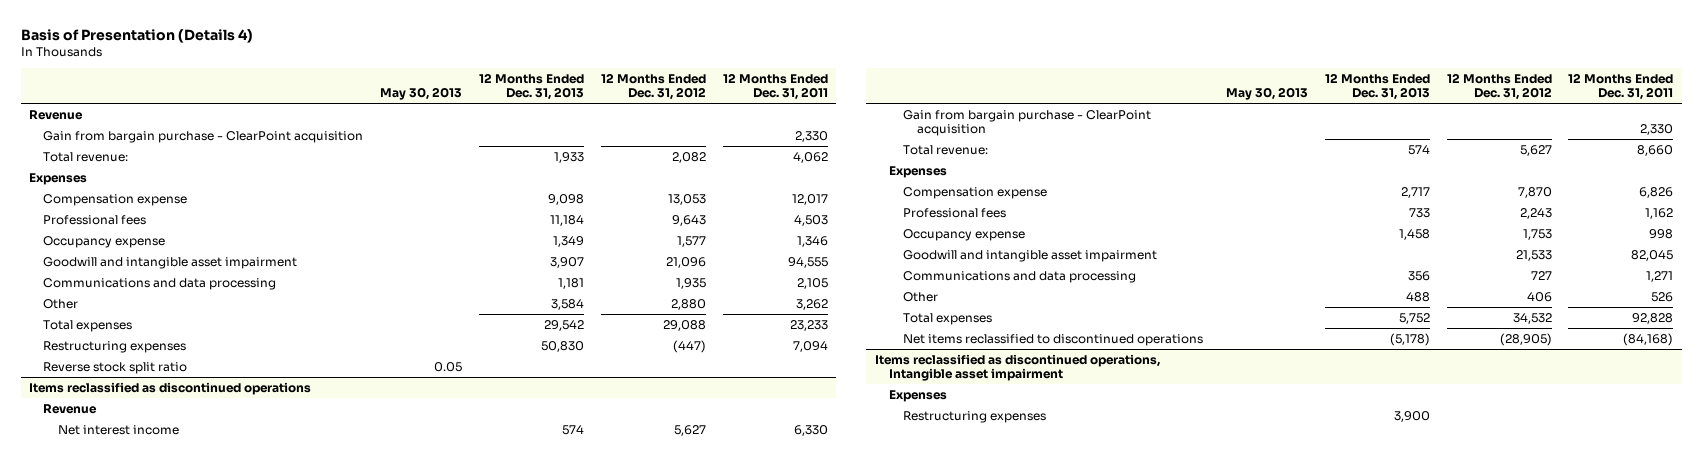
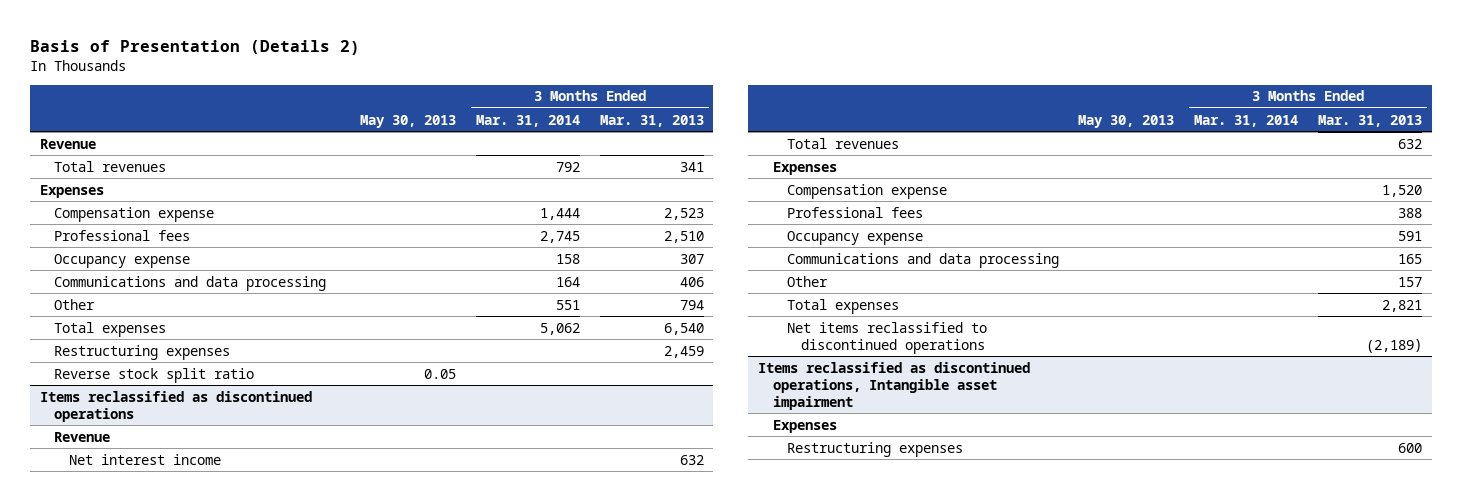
- Basis of Presentation (Details 4)
+ Basis of Presentation (Details 2)
- | May 30, 2013 | 12 Months Ended Dec. 31, 2013 | 12 Months Ended Dec. 31, 2012 | 12 Months Ended Dec. 31, 2011
+ | May 30, 2013 | 3 Months Ended Mar. 31, 2014 | 3 Months Ended Mar. 31, 2013
- Gain from bargain purchase - ClearPoint acquisition | | | | 2,330
- Total revenue: | | 1,933 | 2,082 | 4,062
+ Total revenues | | 792 | 341
- Goodwill and intangible asset impairment | | 3,907 | 21,096 | 94,555
@ Items reclassified as discontinued operations
- Gain from bargain purchase - ClearPoint acquisition | | | | 2,330
- Total revenue: | | 574 | 5,627 | 8,660
+ Total revenues | | | 632
- Goodwill and intangible asset impairment | | | 21,533 | 82,045

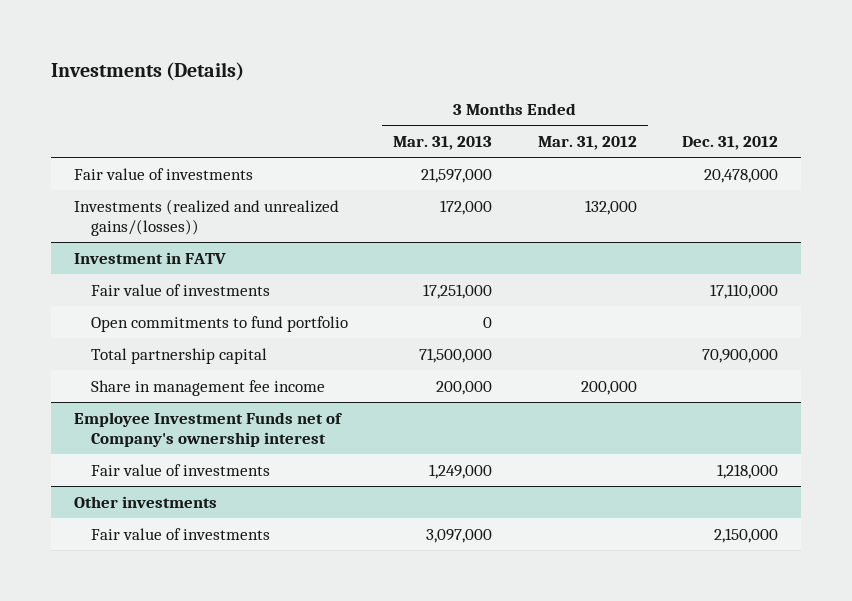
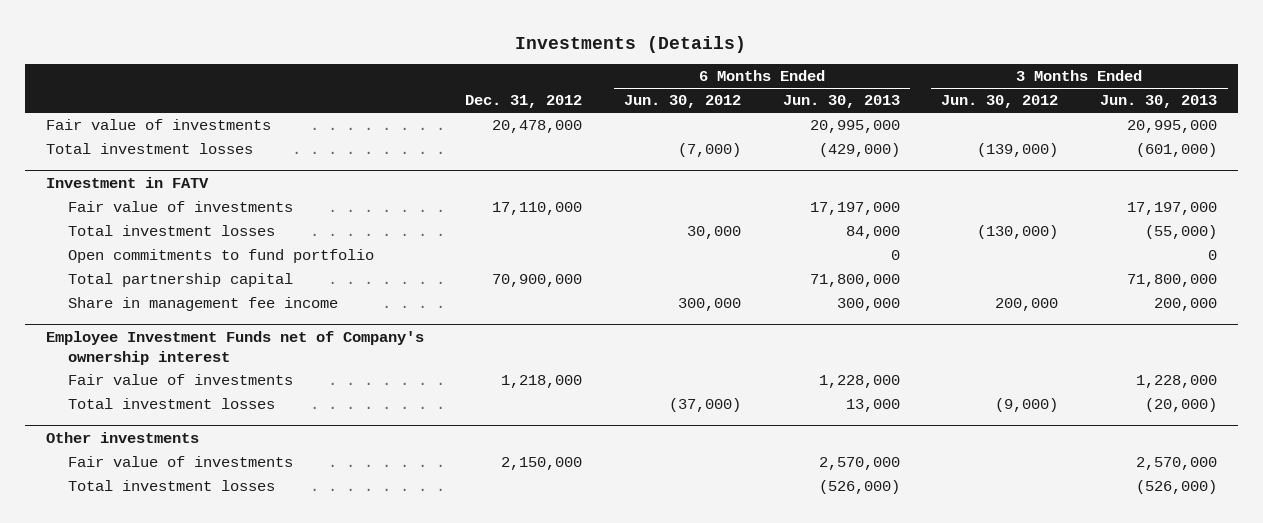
- | 3 Months Ended Mar. 31, 2013 | 3 Months Ended Mar. 31, 2012 | Dec. 31, 2012
+ | Dec. 31, 2012 | 6 Months Ended Jun. 30, 2012 | 6 Months Ended Jun. 30, 2013 | 3 Months Ended Jun. 30, 2012 | 3 Months Ended Jun. 30, 2013
- Investments (realized and unrealized gains/(losses)) | 172,000 | 132,000 |
+ Total investment losses | | (7,000) | (429,000) | (139,000) | (601,000)
@ Investment in FATV
+ Total investment losses | | 30,000 | 84,000 | (130,000) | (55,000)
@ Employee Investment Funds net of Company's ownership interest
+ Total investment losses | | (37,000) | 13,000 | (9,000) | (20,000)
@ Other investments
+ Total investment losses | | | (526,000) | | (526,000)

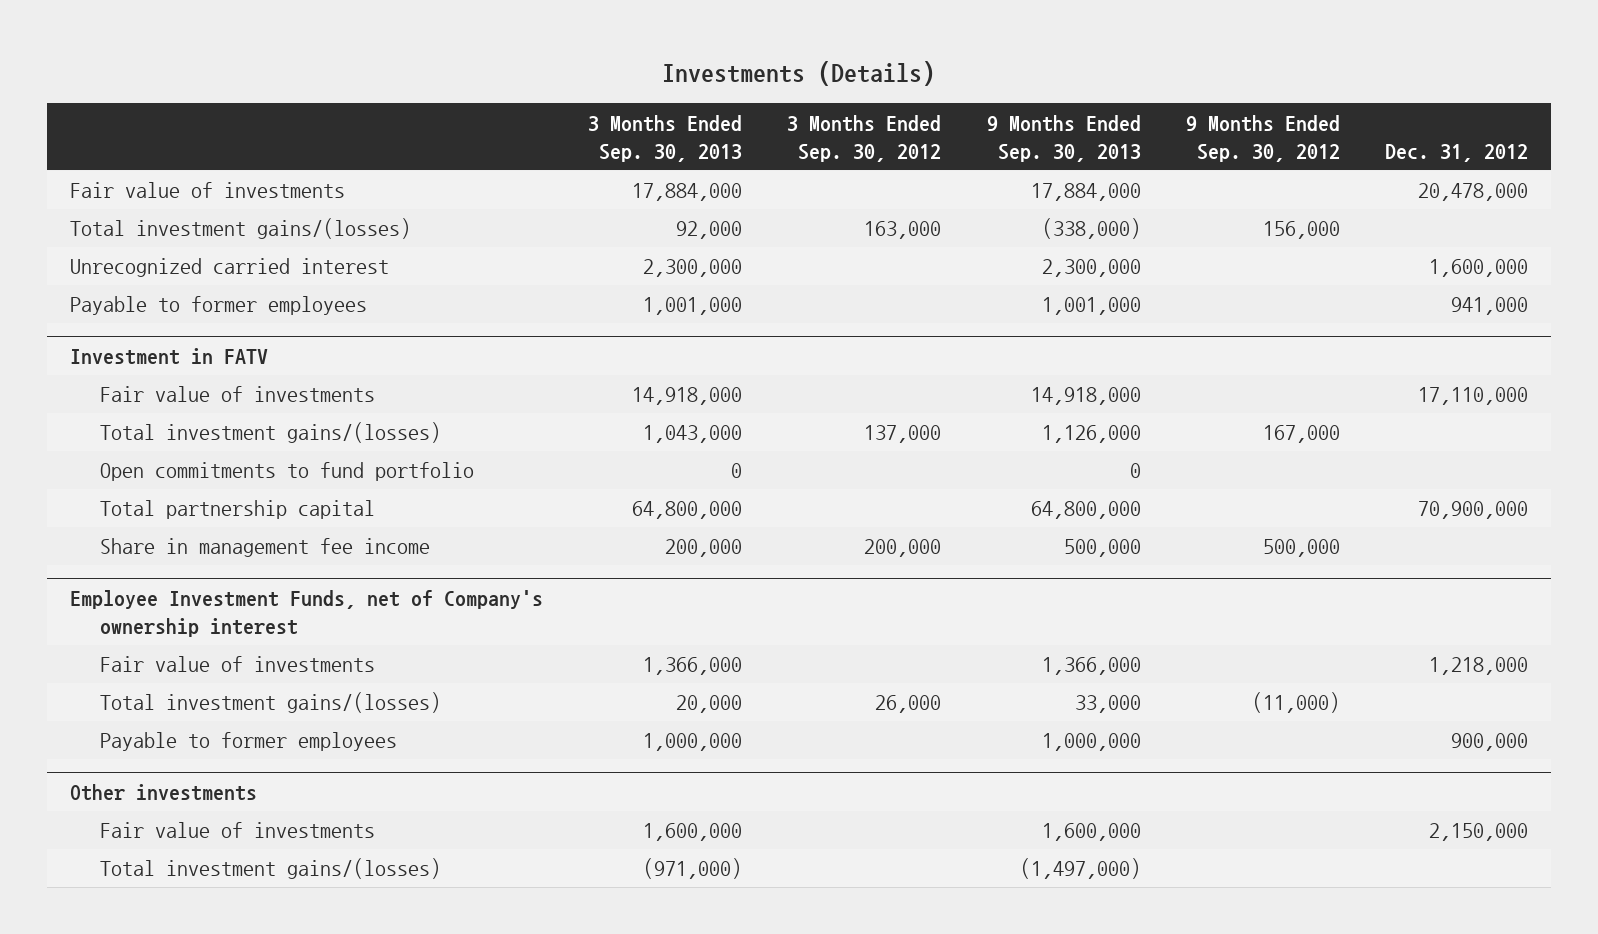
- | Dec. 31, 2012 | 6 Months Ended Jun. 30, 2012 | 6 Months Ended Jun. 30, 2013 | 3 Months Ended Jun. 30, 2012 | 3 Months Ended Jun. 30, 2013
+ | 3 Months Ended Sep. 30, 2013 | 3 Months Ended Sep. 30, 2012 | 9 Months Ended Sep. 30, 2013 | 9 Months Ended Sep. 30, 2012 | Dec. 31, 2012
- Total investment losses | | (7,000) | (429,000) | (139,000) | (601,000)
+ Total investment gains/(losses) | 92,000 | 163,000 | (338,000) | 156,000 |
+ Unrecognized carried interest | 2,300,000 | | 2,300,000 | | 1,600,000
+ Payable to former employees | 1,001,000 | | 1,001,000 | | 941,000
@ Investment in FATV
- Total investment losses | | 30,000 | 84,000 | (130,000) | (55,000)
+ Total investment gains/(losses) | 1,043,000 | 137,000 | 1,126,000 | 167,000 |
- Employee Investment Funds net of Company's ownership interest
+ Employee Investment Funds, net of Company's ownership interest
- Total investment losses | | (37,000) | 13,000 | (9,000) | (20,000)
+ Total investment gains/(losses) | 20,000 | 26,000 | 33,000 | (11,000) |
+ Payable to former employees | 1,000,000 | | 1,000,000 | | 900,000
@ Other investments
- Total investment losses | | | (526,000) | | (526,000)
+ Total investment gains/(losses) | (971,000) | | (1,497,000) | |

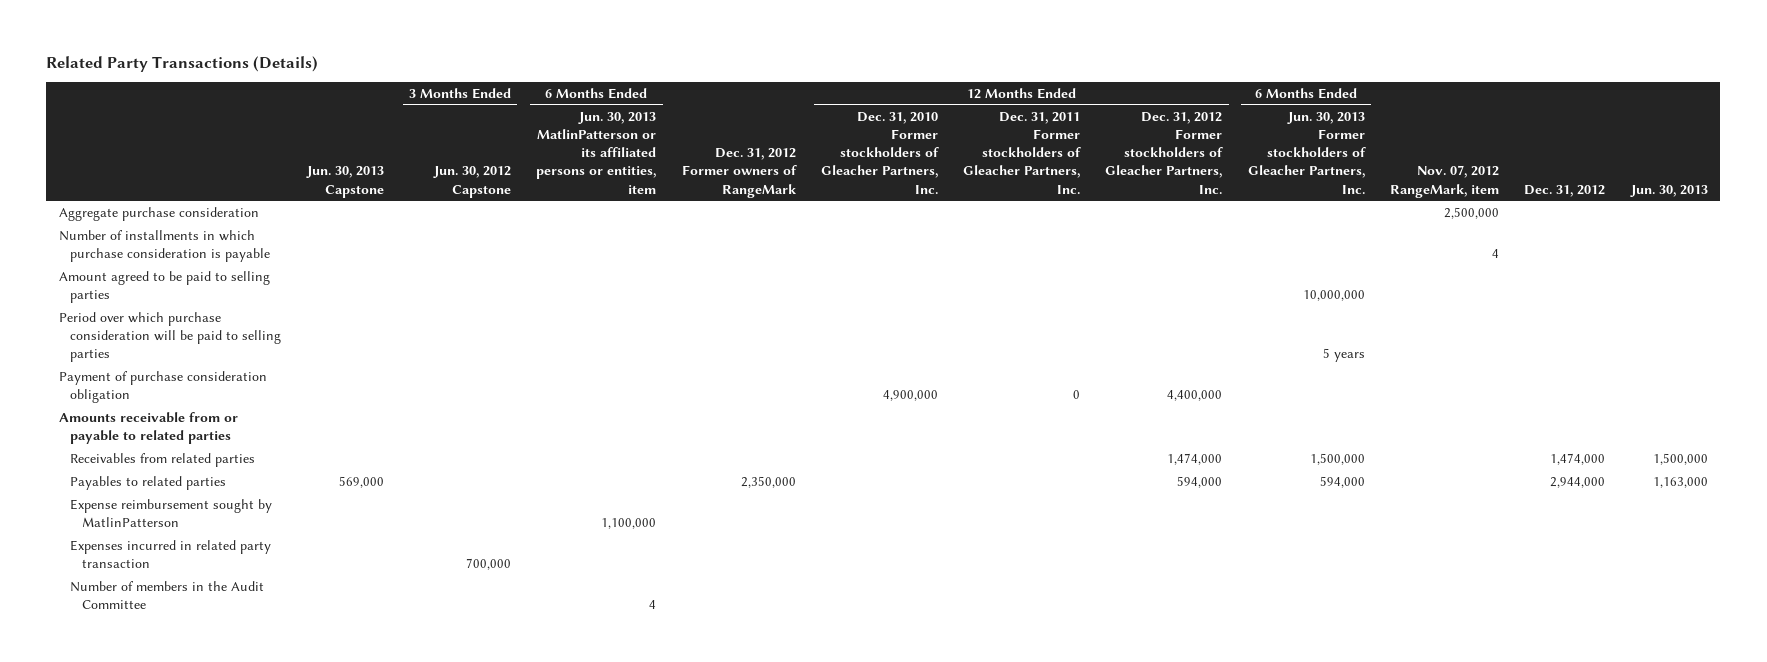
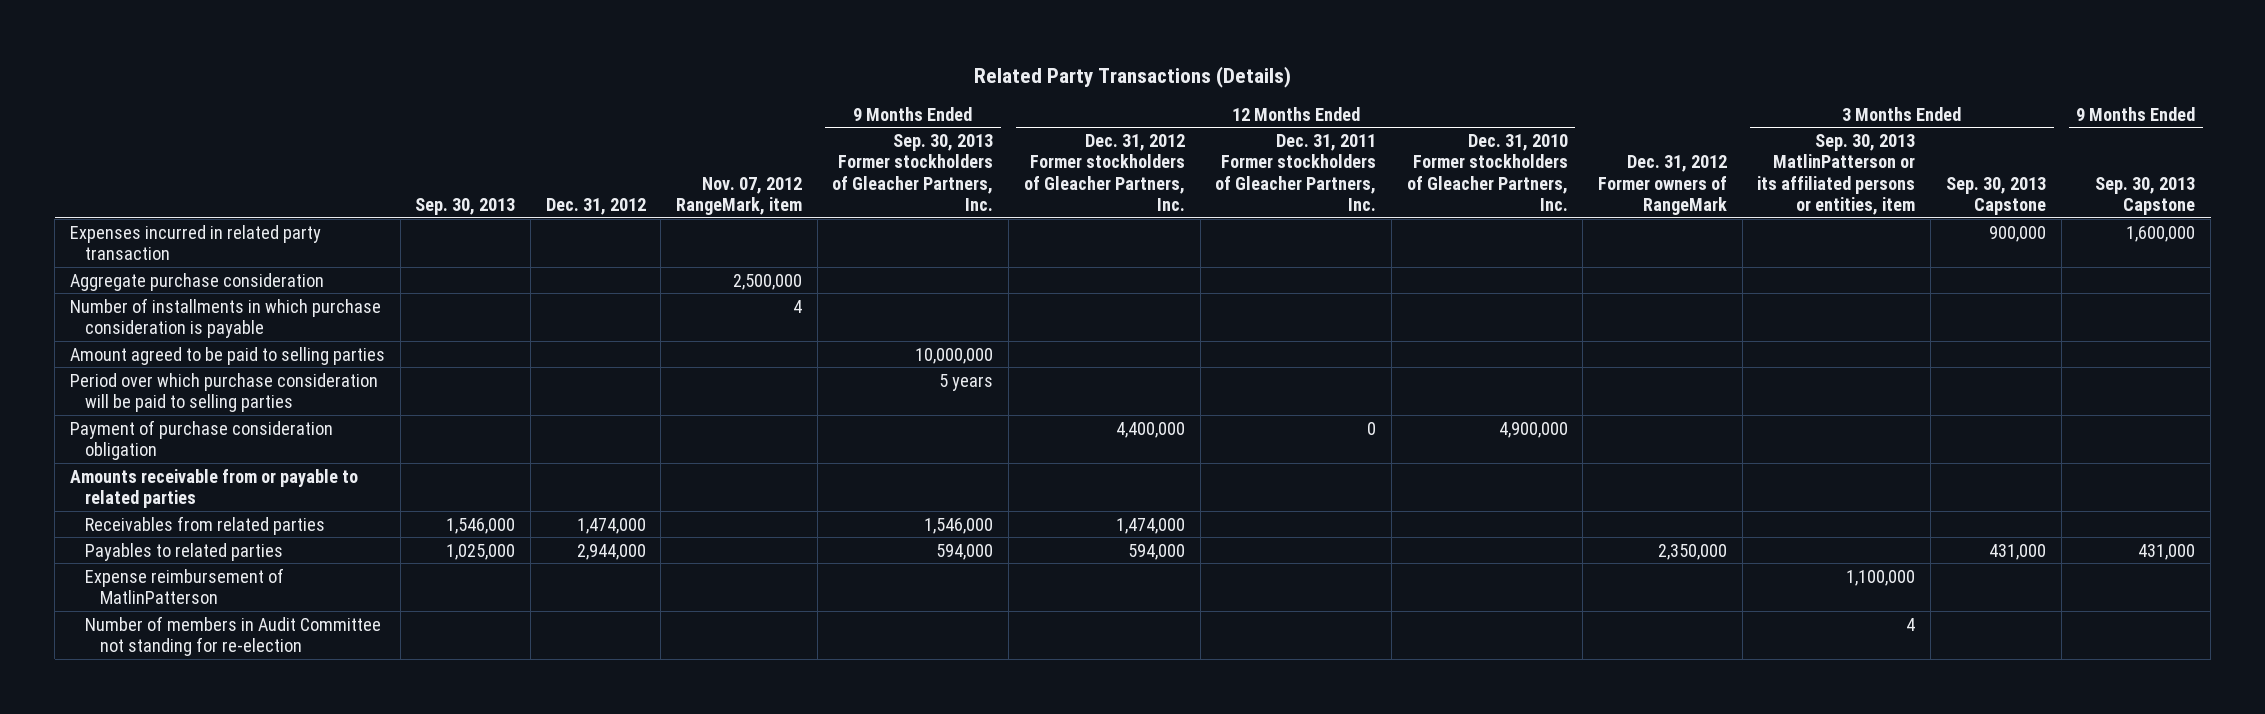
- | Jun. 30, 2013 Capstone | 3 Months Ended Jun. 30, 2012 Capstone | 6 Months Ended Jun. 30, 2013 MatlinPatterson or its affiliated persons or entities, item | Dec. 31, 2012 Former owners of RangeMark | 12 Months Ended Dec. 31, 2010 Former stockholders of Gleacher Partners, Inc. | 12 Months Ended Dec. 31, 2011 Former stockholders of Gleacher Partners, Inc. | 12 Months Ended Dec. 31, 2012 Former stockholders of Gleacher Partners, Inc. | 6 Months Ended Jun. 30, 2013 Former stockholders of Gleacher Partners, Inc. | Nov. 07, 2012 RangeMark, item | Dec. 31, 2012 | Jun. 30, 2013
+ | Sep. 30, 2013 | Dec. 31, 2012 | Nov. 07, 2012 RangeMark, item | 9 Months Ended Sep. 30, 2013 Former stockholders of Gleacher Partners, Inc. | 12 Months Ended Dec. 31, 2012 Former stockholders of Gleacher Partners, Inc. | 12 Months Ended Dec. 31, 2011 Former stockholders of Gleacher Partners, Inc. | 12 Months Ended Dec. 31, 2010 Former stockholders of Gleacher Partners, Inc. | Dec. 31, 2012 Former owners of RangeMark | 3 Months Ended Sep. 30, 2013 MatlinPatterson or its affiliated persons or entities, item | 3 Months Ended Sep. 30, 2013 Capstone | 9 Months Ended Sep. 30, 2013 Capstone
moved up: Expenses incurred in related party transaction | | | | | | | | | | 900,000 | 1,600,000
- Expense reimbursement sought by MatlinPatterson | | | 1,100,000 | | | | | | | |
- Number of members in the Audit Committee | | | 4 | | | | | | | |
+ Expense reimbursement of MatlinPatterson | | | | | | | | | 1,100,000 | |
+ Number of members in Audit Committee not standing for re-election | | | | | | | | | 4 | |

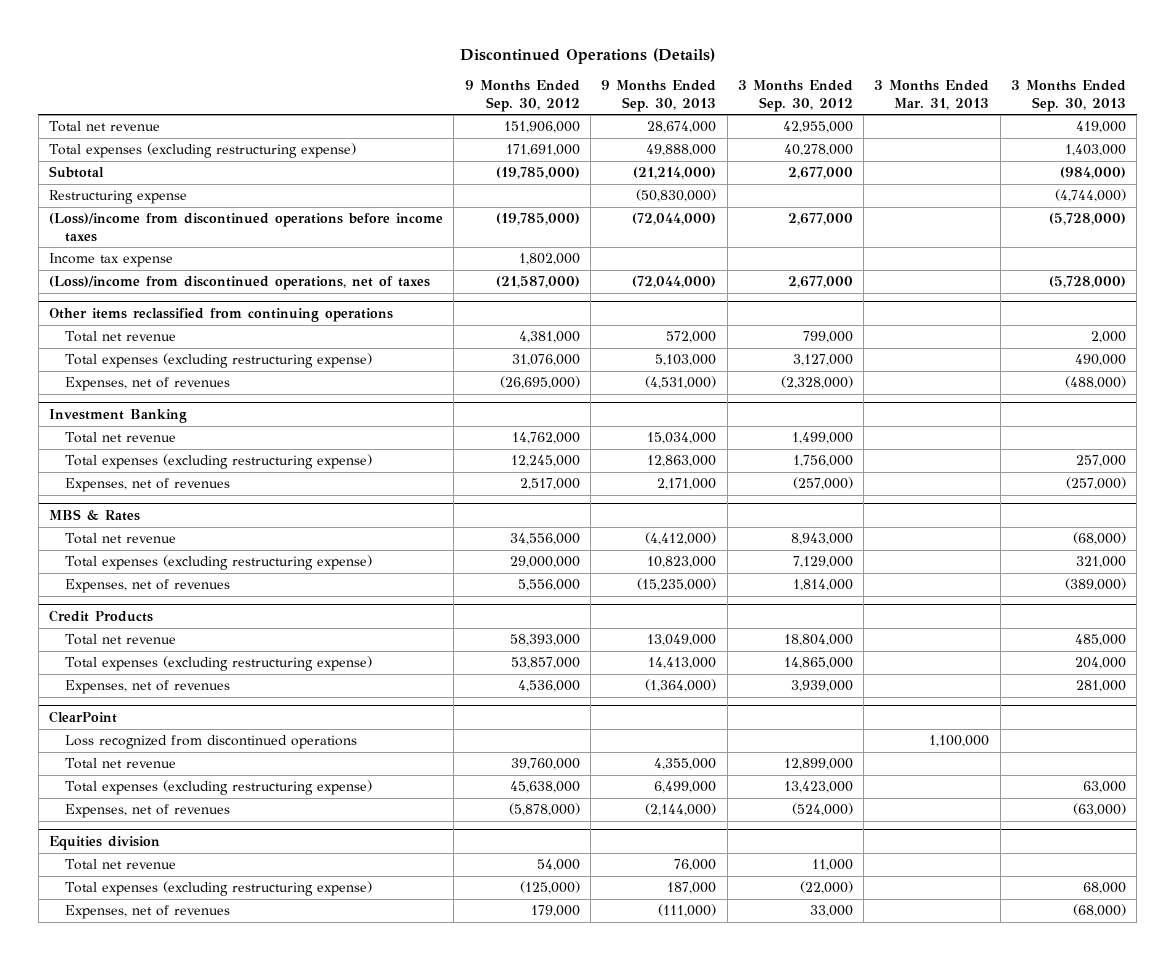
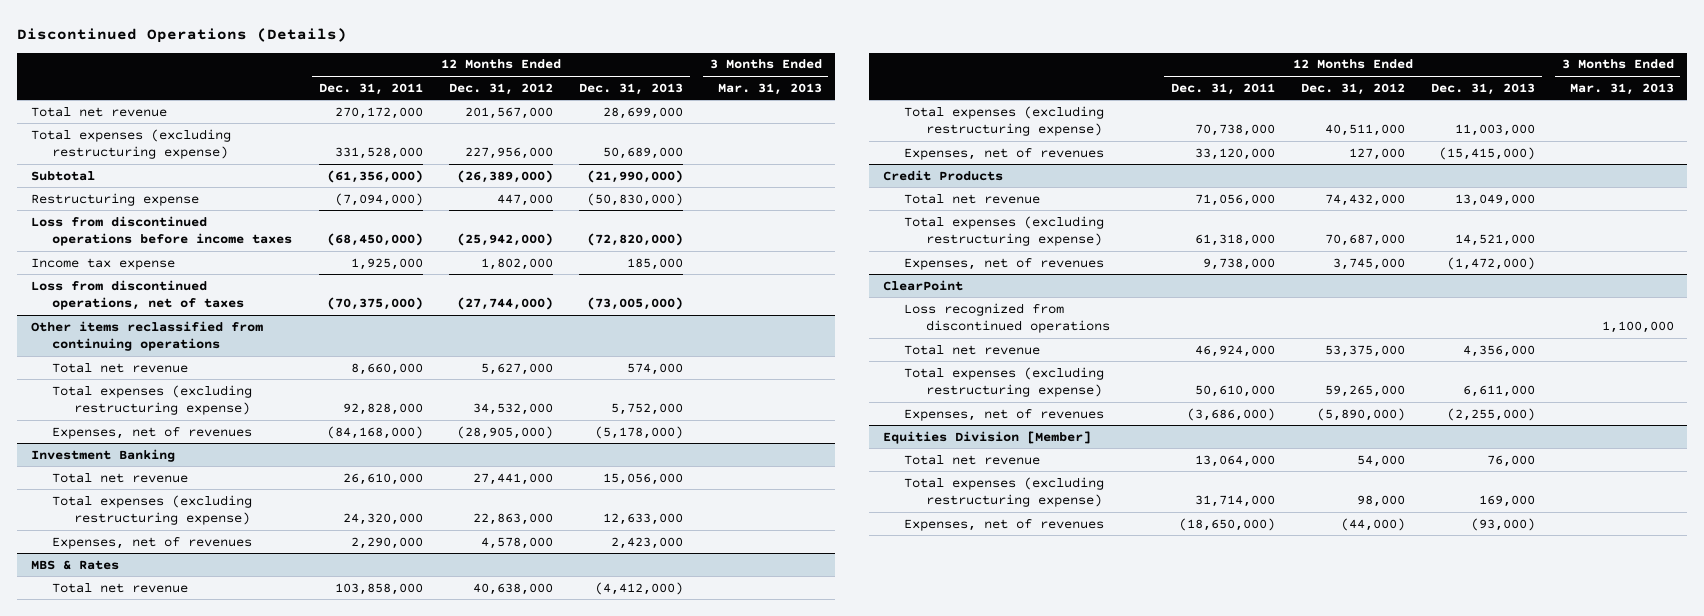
- | 9 Months Ended Sep. 30, 2012 | 9 Months Ended Sep. 30, 2013 | 3 Months Ended Sep. 30, 2012 | 3 Months Ended Mar. 31, 2013 | 3 Months Ended Sep. 30, 2013
+ | 12 Months Ended Dec. 31, 2011 | 12 Months Ended Dec. 31, 2012 | 12 Months Ended Dec. 31, 2013 | 3 Months Ended Mar. 31, 2013
- (Loss)/income from discontinued operations before income taxes | (19,785,000) | (72,044,000) | 2,677,000 | | (5,728,000)
+ Loss from discontinued operations before income taxes | (68,450,000) | (25,942,000) | (72,820,000) |
- (Loss)/income from discontinued operations, net of taxes | (21,587,000) | (72,044,000) | 2,677,000 | | (5,728,000)
+ Loss from discontinued operations, net of taxes | (70,375,000) | (27,744,000) | (73,005,000) |
- Equities division
+ Equities Division [Member]

